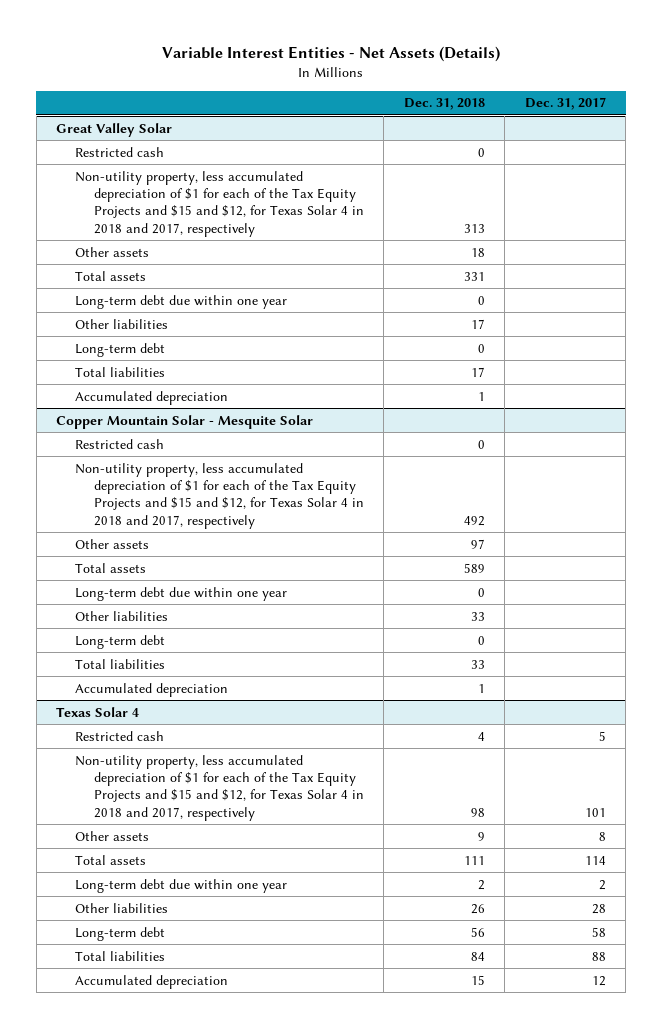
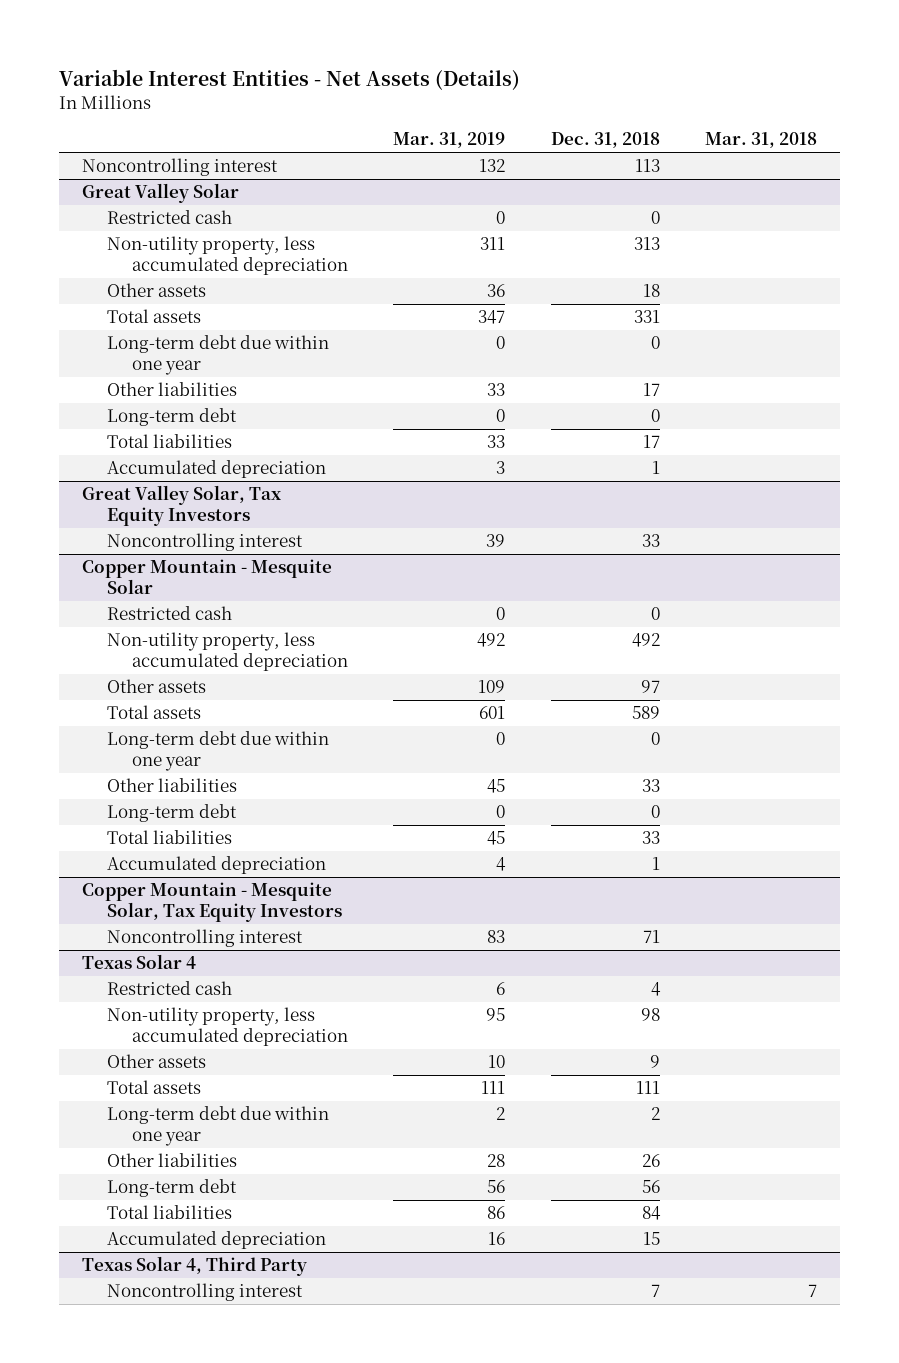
- | Dec. 31, 2018 | Dec. 31, 2017
+ | Mar. 31, 2019 | Dec. 31, 2018 | Mar. 31, 2018
+ Noncontrolling interest | 132 | 113 |
@ Great Valley Solar
- Non-utility property, less accumulated depreciation of $1 for each of the Tax Equity Projects and $15 and $12, for Texas Solar 4 in 2018 and 2017, respectively | 313 |
+ Non-utility property, less accumulated depreciation | 311 | 313 |
- Copper Mountain Solar - Mesquite Solar
+ Great Valley Solar, Tax Equity Investors
+ Noncontrolling interest | 39 | 33 |
+ Copper Mountain - Mesquite Solar
- Non-utility property, less accumulated depreciation of $1 for each of the Tax Equity Projects and $15 and $12, for Texas Solar 4 in 2018 and 2017, respectively | 492 |
+ Non-utility property, less accumulated depreciation | 492 | 492 |
+ Copper Mountain - Mesquite Solar, Tax Equity Investors
+ Noncontrolling interest | 83 | 71 |
@ Texas Solar 4
- Non-utility property, less accumulated depreciation of $1 for each of the Tax Equity Projects and $15 and $12, for Texas Solar 4 in 2018 and 2017, respectively | 98 | 101
+ Non-utility property, less accumulated depreciation | 95 | 98 |
+ Texas Solar 4, Third Party
+ Noncontrolling interest | | 7 | 7

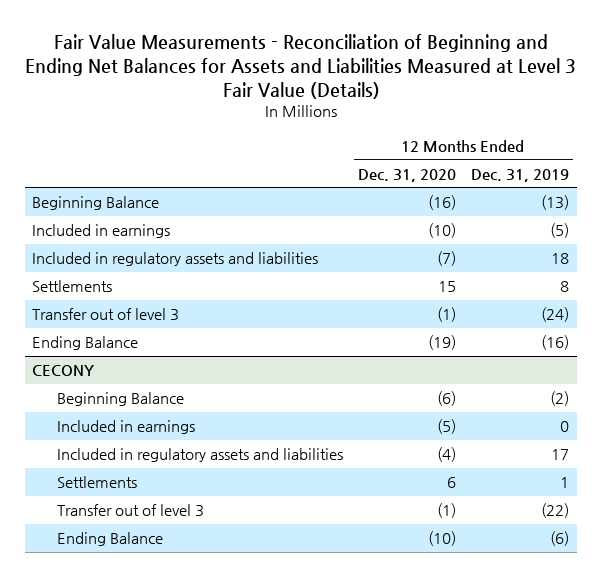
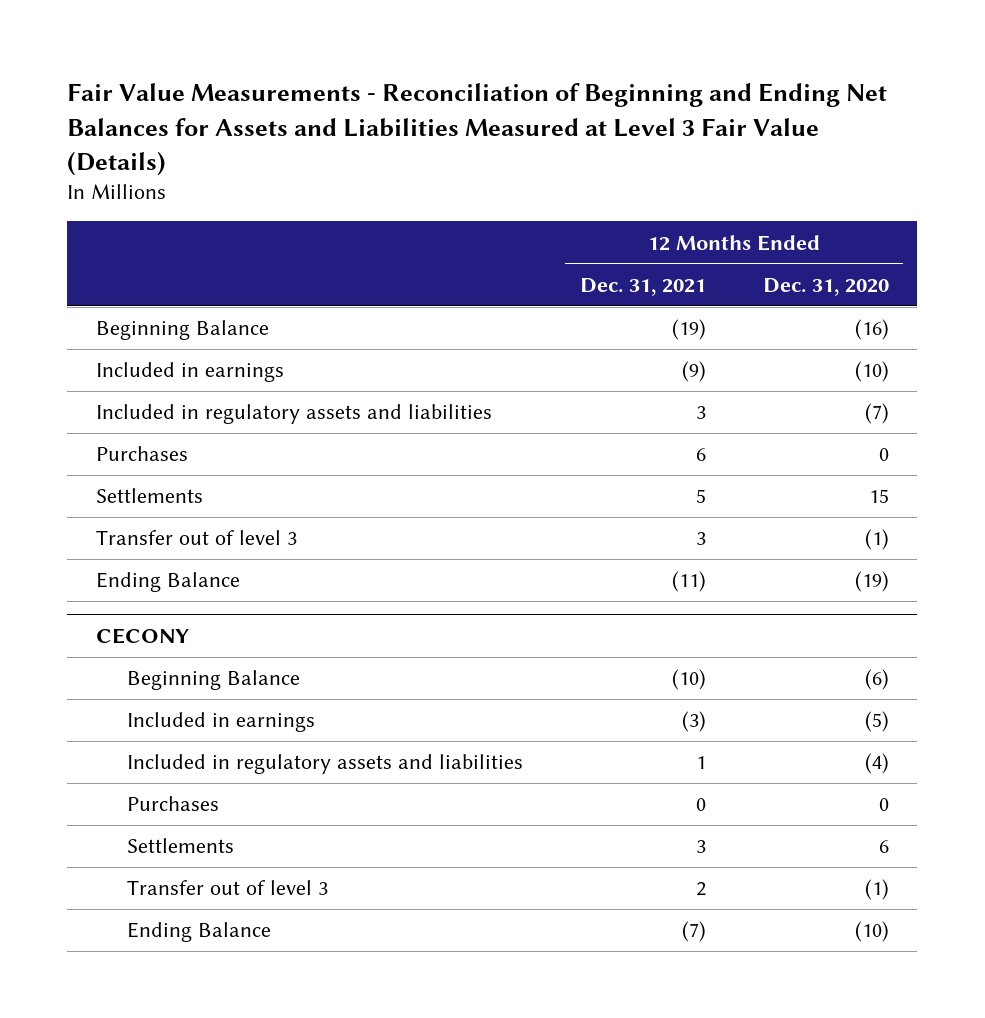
- | 12 Months Ended Dec. 31, 2020 | 12 Months Ended Dec. 31, 2019
+ | 12 Months Ended Dec. 31, 2021 | 12 Months Ended Dec. 31, 2020
+ Purchases | 6 | 0
@ CECONY
+ Purchases | 0 | 0

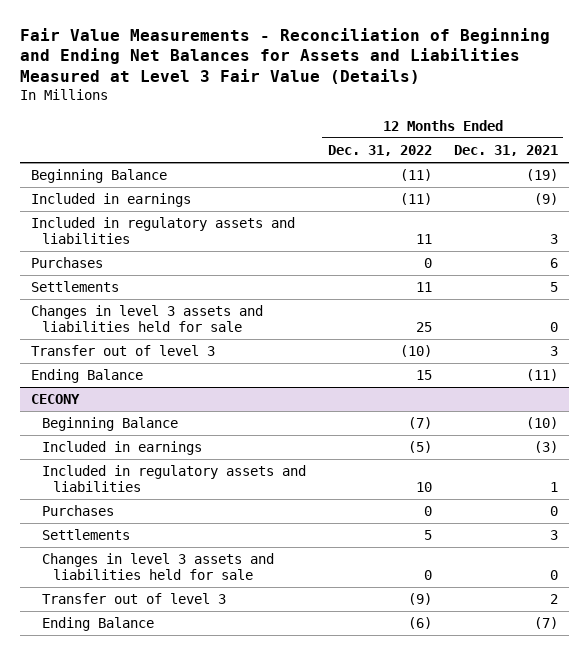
- | 12 Months Ended Dec. 31, 2021 | 12 Months Ended Dec. 31, 2020
+ | 12 Months Ended Dec. 31, 2022 | 12 Months Ended Dec. 31, 2021
+ Changes in level 3 assets and liabilities held for sale | 25 | 0
@ CECONY
+ Changes in level 3 assets and liabilities held for sale | 0 | 0

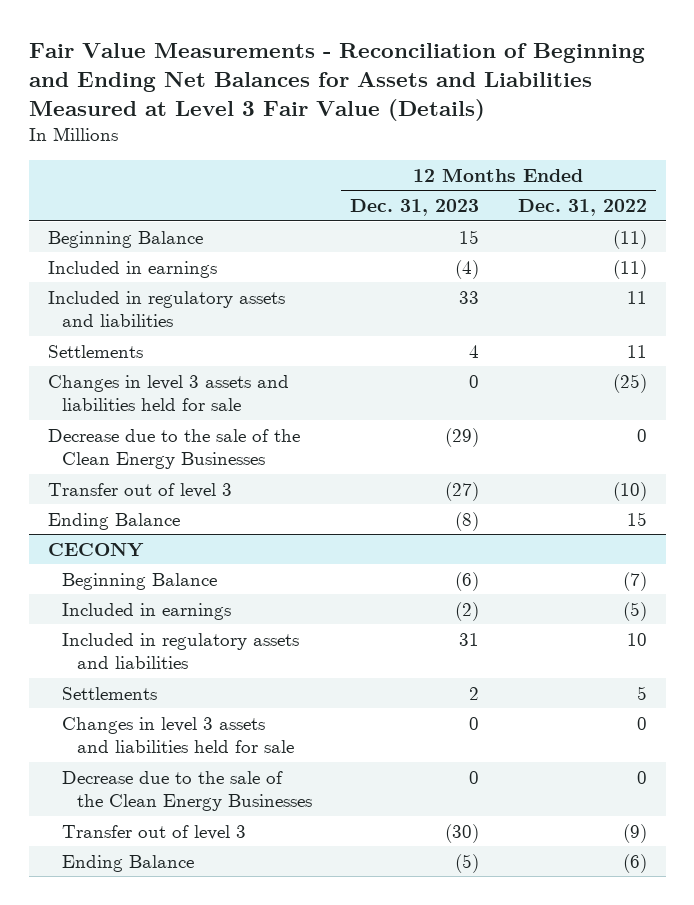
- | 12 Months Ended Dec. 31, 2022 | 12 Months Ended Dec. 31, 2021
+ | 12 Months Ended Dec. 31, 2023 | 12 Months Ended Dec. 31, 2022
- Purchases | 0 | 6
- Changes in level 3 assets and liabilities held for sale | 25 | 0
+ Changes in level 3 assets and liabilities held for sale | 0 | (25)
+ Decrease due to the sale of the Clean Energy Businesses | (29) | 0
@ CECONY
- Purchases | 0 | 0
+ Decrease due to the sale of the Clean Energy Businesses | 0 | 0

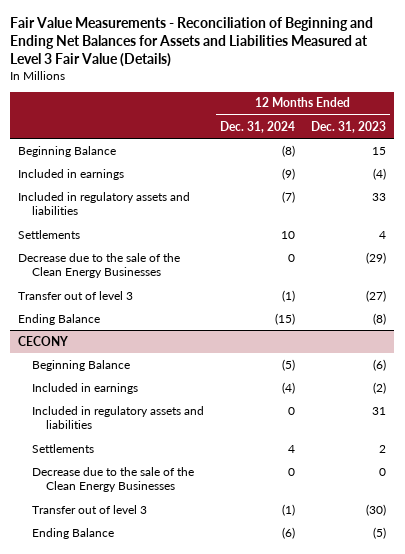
- | 12 Months Ended Dec. 31, 2023 | 12 Months Ended Dec. 31, 2022
+ | 12 Months Ended Dec. 31, 2024 | 12 Months Ended Dec. 31, 2023
- Changes in level 3 assets and liabilities held for sale | 0 | (25)
@ CECONY
- Changes in level 3 assets and liabilities held for sale | 0 | 0

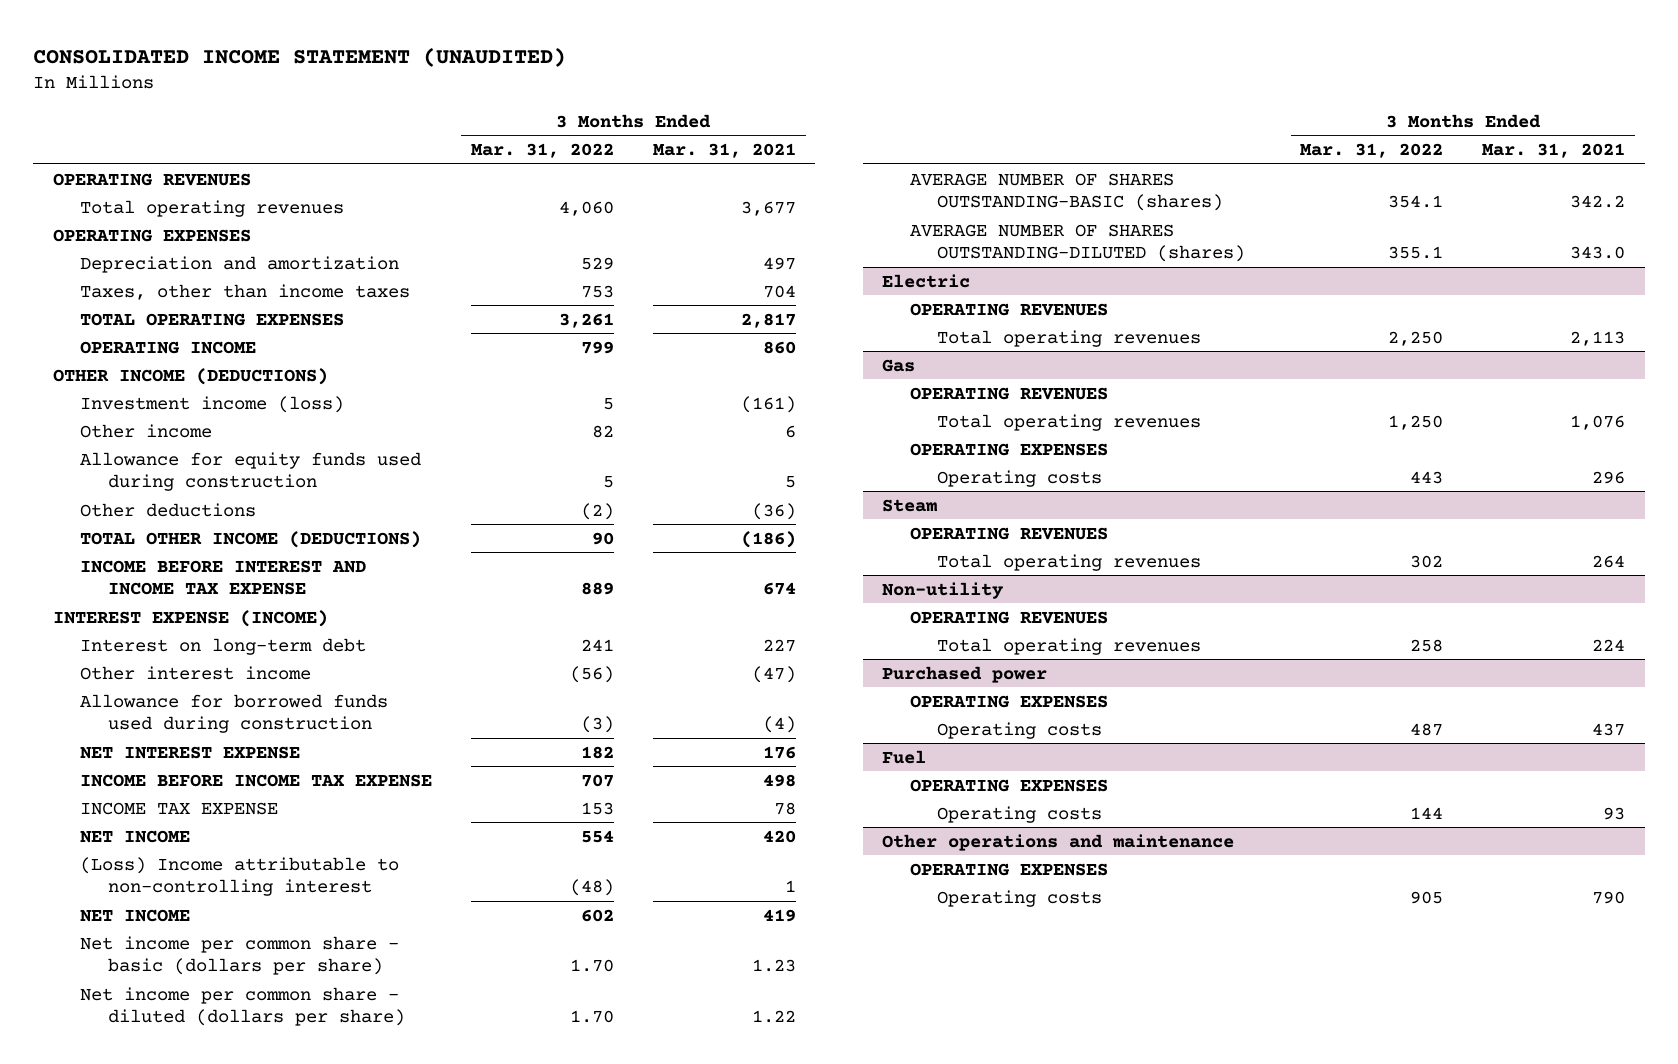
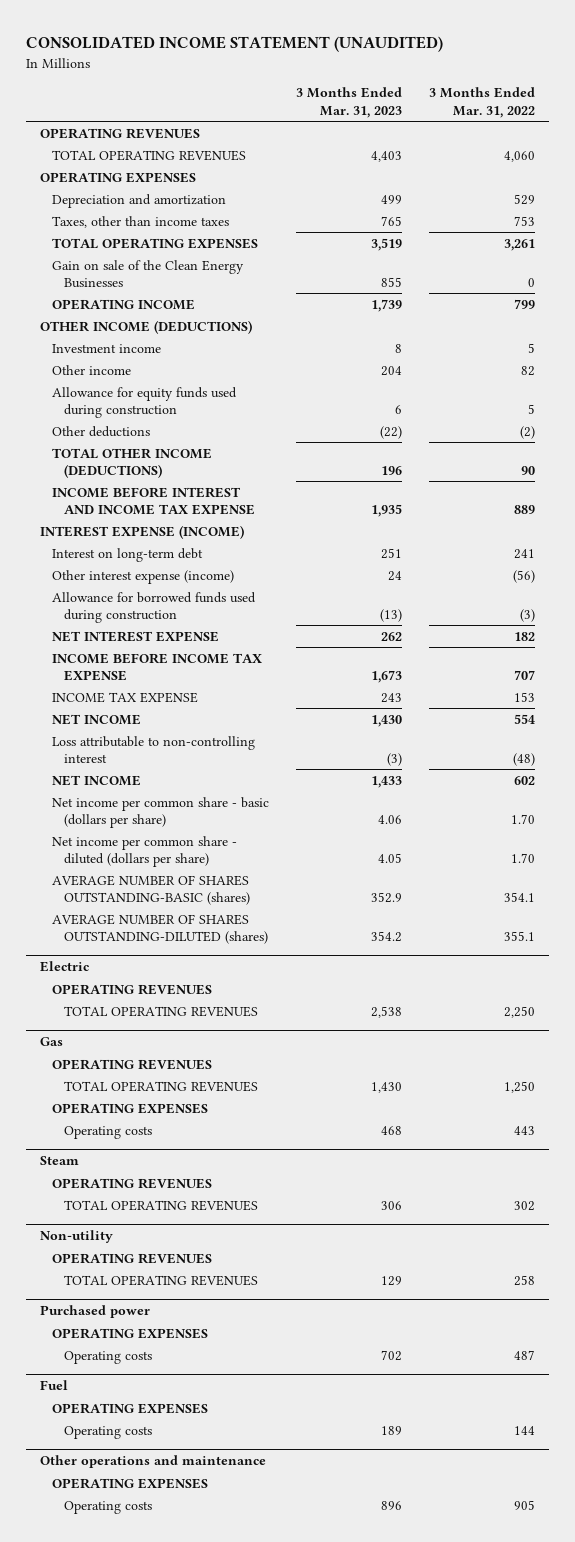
- | 3 Months Ended Mar. 31, 2022 | 3 Months Ended Mar. 31, 2021
+ | 3 Months Ended Mar. 31, 2023 | 3 Months Ended Mar. 31, 2022
- Total operating revenues | 4,060 | 3,677
+ TOTAL OPERATING REVENUES | 4,403 | 4,060
+ Gain on sale of the Clean Energy Businesses | 855 | 0
- Investment income (loss) | 5 | (161)
+ Investment income | 8 | 5
- Other interest income | (56) | (47)
+ Other interest expense (income) | 24 | (56)
- (Loss) Income attributable to non-controlling interest | (48) | 1
+ Loss attributable to non-controlling interest | (3) | (48)
@ Electric
- Total operating revenues | 2,250 | 2,113
+ TOTAL OPERATING REVENUES | 2,538 | 2,250
@ Gas
- Total operating revenues | 1,250 | 1,076
+ TOTAL OPERATING REVENUES | 1,430 | 1,250
@ Steam
- Total operating revenues | 302 | 264
+ TOTAL OPERATING REVENUES | 306 | 302
@ Non-utility
- Total operating revenues | 258 | 224
+ TOTAL OPERATING REVENUES | 129 | 258

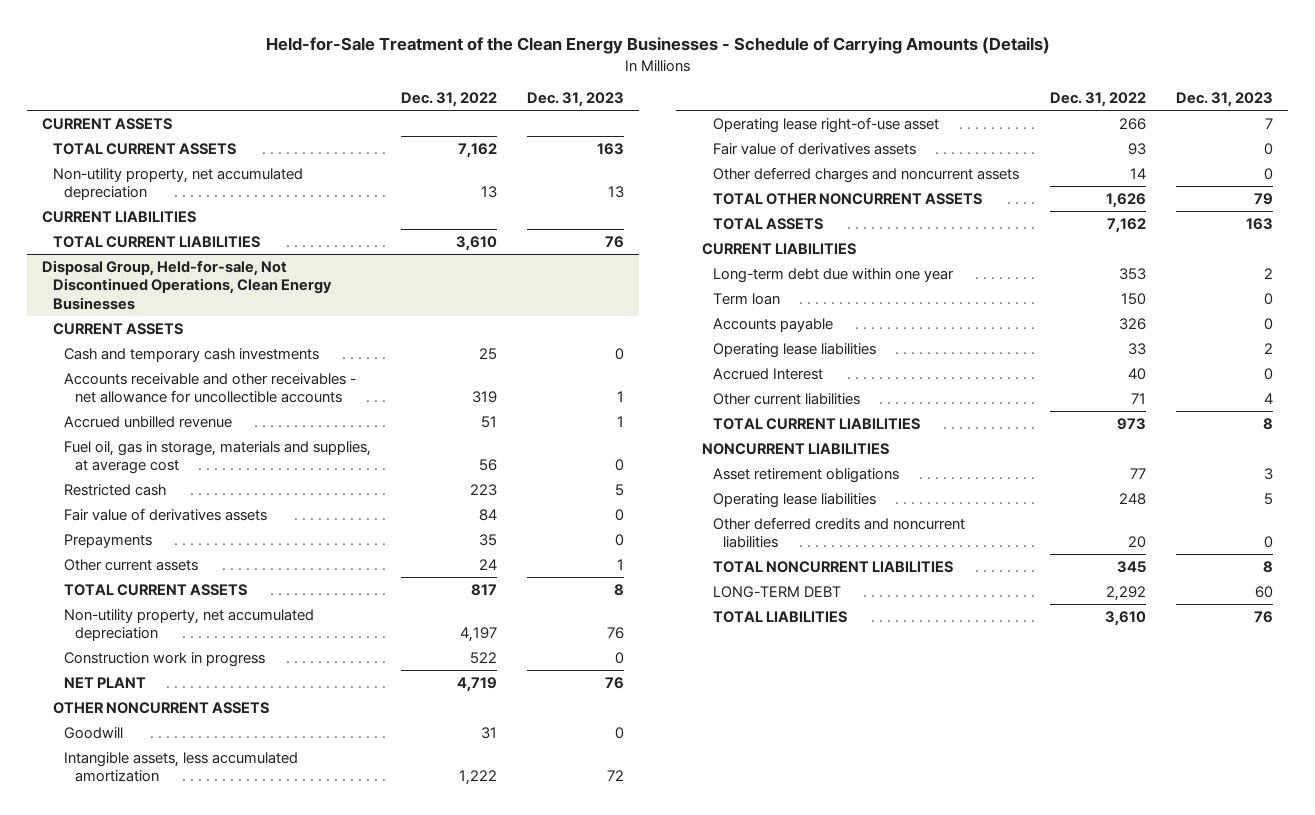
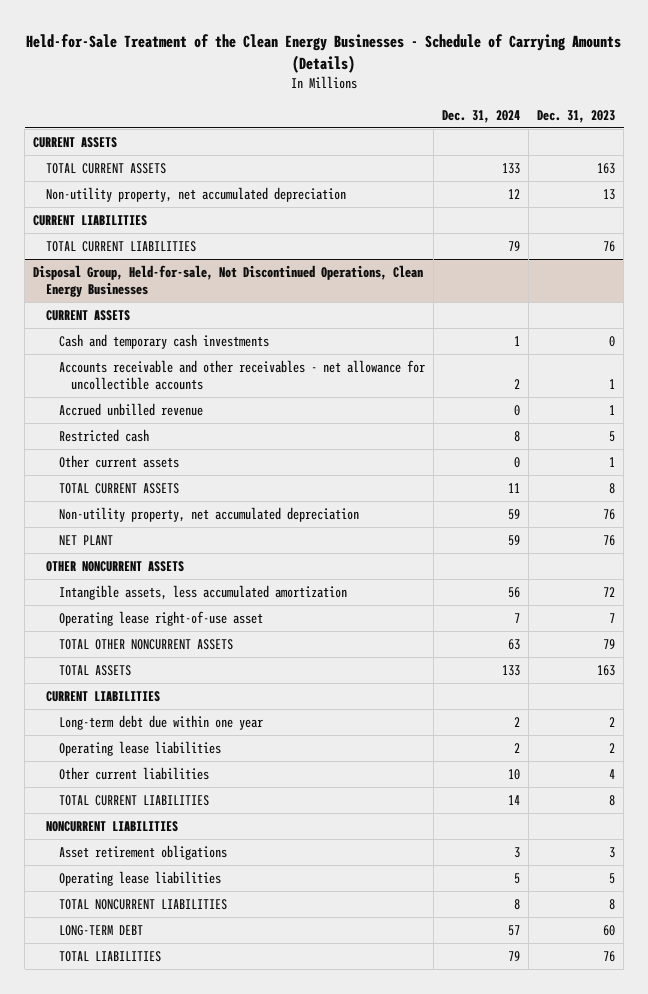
- | Dec. 31, 2022 | Dec. 31, 2023
+ | Dec. 31, 2024 | Dec. 31, 2023
@ Disposal Group, Held-for-sale, Not Discontinued Operations, Clean Energy Businesses
- Fuel oil, gas in storage, materials and supplies, at average cost | 56 | 0
- Fair value of derivatives assets | 84 | 0
- Prepayments | 35 | 0
- Construction work in progress | 522 | 0
- Goodwill | 31 | 0
- Fair value of derivatives assets | 93 | 0
- Other deferred charges and noncurrent assets | 14 | 0
- Term loan | 150 | 0
- Accounts payable | 326 | 0
- Accrued Interest | 40 | 0
- Other deferred credits and noncurrent liabilities | 20 | 0

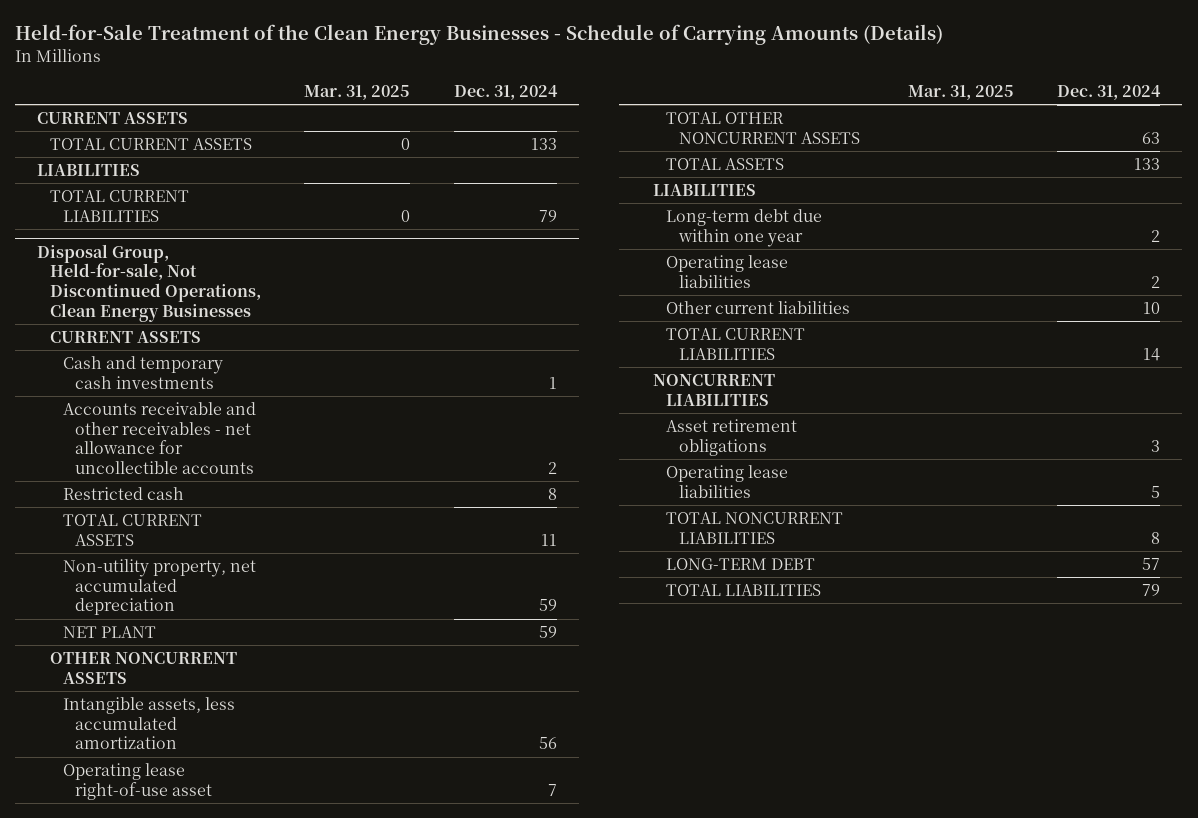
- | Dec. 31, 2024 | Dec. 31, 2023
+ | Mar. 31, 2025 | Dec. 31, 2024
- Non-utility property, net accumulated depreciation | 12 | 13
- CURRENT LIABILITIES
+ LIABILITIES
@ Disposal Group, Held-for-sale, Not Discontinued Operations, Clean Energy Businesses
- Accrued unbilled revenue | 0 | 1
- Other current assets | 0 | 1
- CURRENT LIABILITIES
+ LIABILITIES

